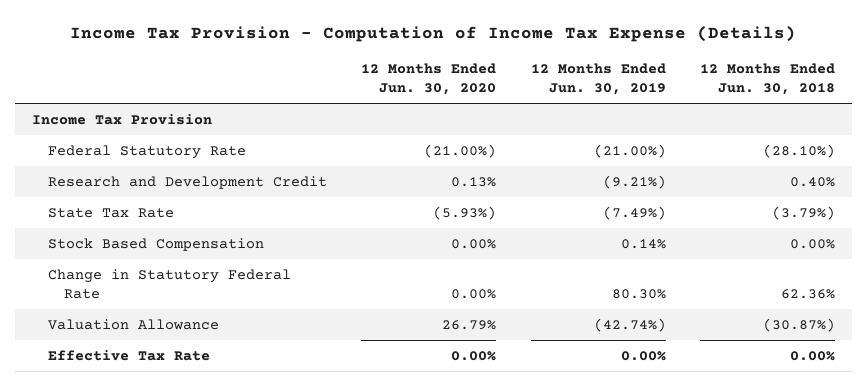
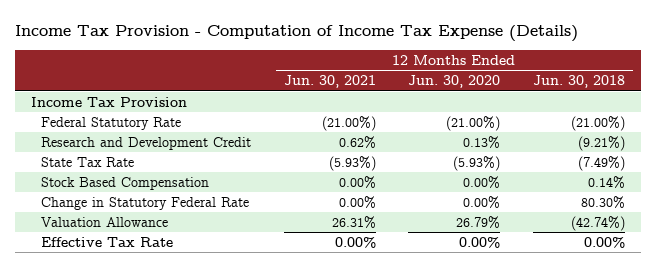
- | 12 Months Ended Jun. 30, 2020 | 12 Months Ended Jun. 30, 2019 | 12 Months Ended Jun. 30, 2018
+ | 12 Months Ended Jun. 30, 2021 | 12 Months Ended Jun. 30, 2020 | 12 Months Ended Jun. 30, 2018
- Federal Statutory Rate | (21.00%) | (21.00%) | (28.10%)
- Research and Development Credit | 0.13% | (9.21%) | 0.40%
- State Tax Rate | (5.93%) | (7.49%) | (3.79%)
- Stock Based Compensation | 0.00% | 0.14% | 0.00%
- Change in Statutory Federal Rate | 0.00% | 80.30% | 62.36%
- Valuation Allowance | 26.79% | (42.74%) | (30.87%)
+ Federal Statutory Rate | (21.00%) | (21.00%) | (21.00%)
+ Research and Development Credit | 0.62% | 0.13% | (9.21%)
+ State Tax Rate | (5.93%) | (5.93%) | (7.49%)
+ Stock Based Compensation | 0.00% | 0.00% | 0.14%
+ Change in Statutory Federal Rate | 0.00% | 0.00% | 80.30%
+ Valuation Allowance | 26.31% | 26.79% | (42.74%)

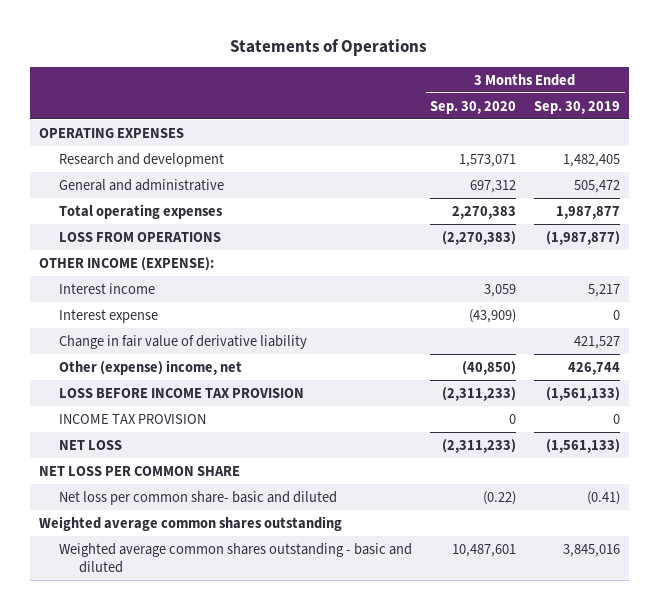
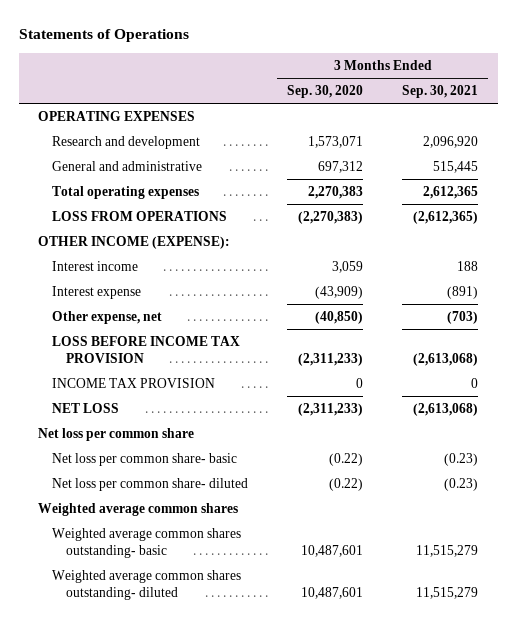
- | 3 Months Ended Sep. 30, 2020 | 3 Months Ended Sep. 30, 2019
+ | 3 Months Ended Sep. 30, 2020 | 3 Months Ended Sep. 30, 2021
- Change in fair value of derivative liability | | 421,527
- Other (expense) income, net | (40,850) | 426,744
+ Other expense, net | (40,850) | (703)
- NET LOSS PER COMMON SHARE
- Net loss per common share- basic and diluted | (0.22) | (0.41)
- Weighted average common shares outstanding
- Weighted average common shares outstanding - basic and diluted | 10,487,601 | 3,845,016
+ Net loss per common share
+ Net loss per common share- basic | (0.22) | (0.23)
+ Net loss per common share- diluted | (0.22) | (0.23)
+ Weighted average common shares
+ Weighted average common shares outstanding- basic | 10,487,601 | 11,515,279
+ Weighted average common shares outstanding- diluted | 10,487,601 | 11,515,279

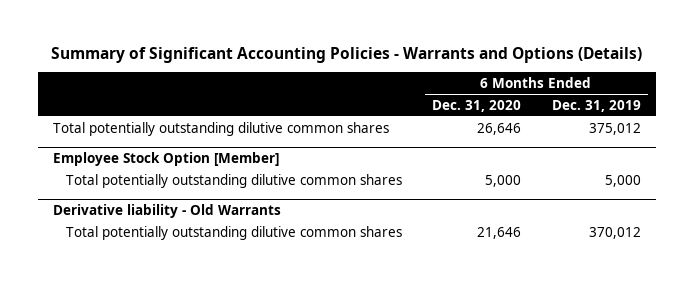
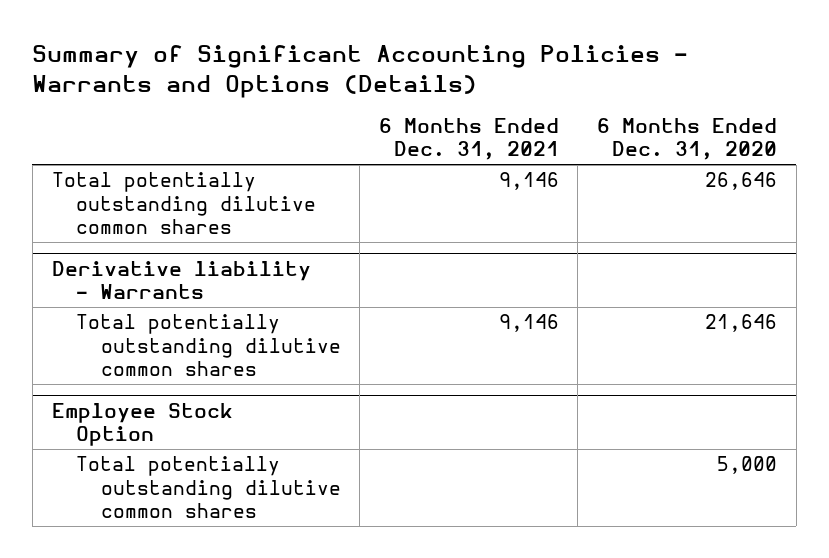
- | 6 Months Ended Dec. 31, 2020 | 6 Months Ended Dec. 31, 2019
+ | 6 Months Ended Dec. 31, 2021 | 6 Months Ended Dec. 31, 2020
- Employee Stock Option [Member]
- Total potentially outstanding dilutive common shares | 5,000 | 5,000
- Derivative liability - Old Warrants
+ Derivative liability - Warrants
+ Employee Stock Option
+ Total potentially outstanding dilutive common shares | | 5,000

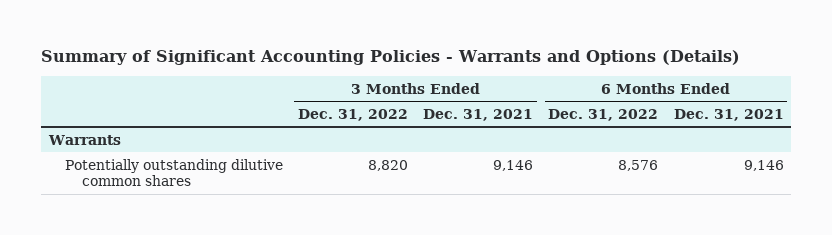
- | 6 Months Ended Dec. 31, 2021 | 6 Months Ended Dec. 31, 2020
+ | 3 Months Ended Dec. 31, 2022 | 3 Months Ended Dec. 31, 2021 | 6 Months Ended Dec. 31, 2022 | 6 Months Ended Dec. 31, 2021
- Total potentially outstanding dilutive common shares | 9,146 | 26,646
- Derivative liability - Warrants
- Total potentially outstanding dilutive common shares | 9,146 | 21,646
- Employee Stock Option
- Total potentially outstanding dilutive common shares | | 5,000
+ Warrants
+ Potentially outstanding dilutive common shares | 8,820 | 9,146 | 8,576 | 9,146

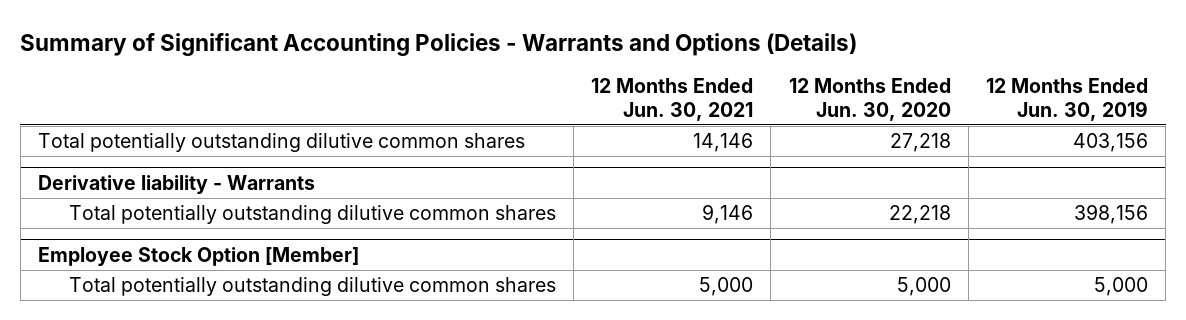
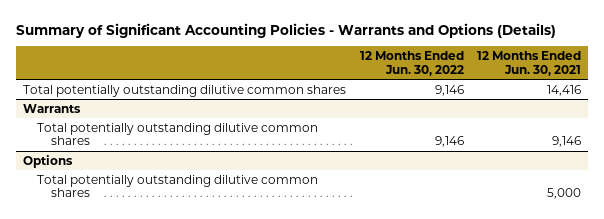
- | 12 Months Ended Jun. 30, 2021 | 12 Months Ended Jun. 30, 2020 | 12 Months Ended Jun. 30, 2019
+ | 12 Months Ended Jun. 30, 2022 | 12 Months Ended Jun. 30, 2021
- Total potentially outstanding dilutive common shares | 14,146 | 27,218 | 403,156
- Derivative liability - Warrants
+ Total potentially outstanding dilutive common shares | 9,146 | 14,416
+ Warrants
- Employee Stock Option [Member]
+ Options

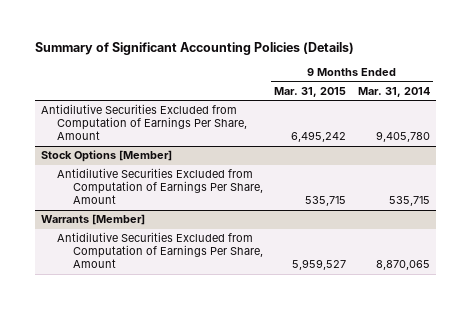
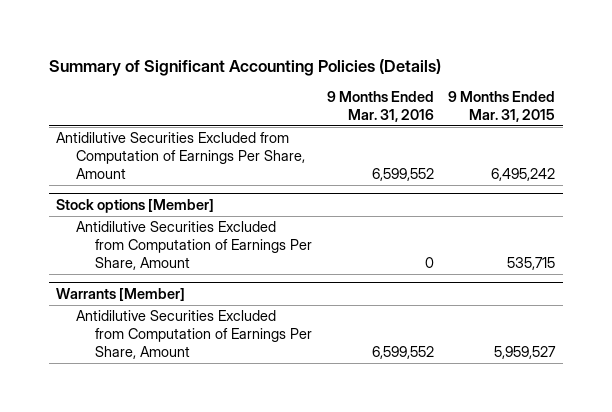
- | 9 Months Ended Mar. 31, 2015 | 9 Months Ended Mar. 31, 2014
+ | 9 Months Ended Mar. 31, 2016 | 9 Months Ended Mar. 31, 2015
- Stock Options [Member]
+ Stock options [Member]

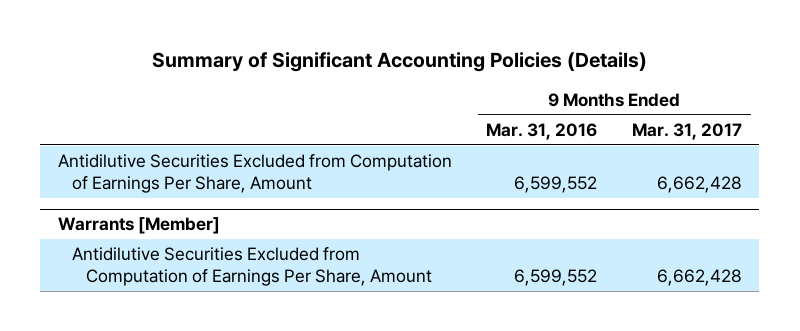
- | 9 Months Ended Mar. 31, 2016 | 9 Months Ended Mar. 31, 2015
+ | 9 Months Ended Mar. 31, 2016 | 9 Months Ended Mar. 31, 2017
- Stock options [Member]
- Antidilutive Securities Excluded from Computation of Earnings Per Share, Amount | 0 | 535,715

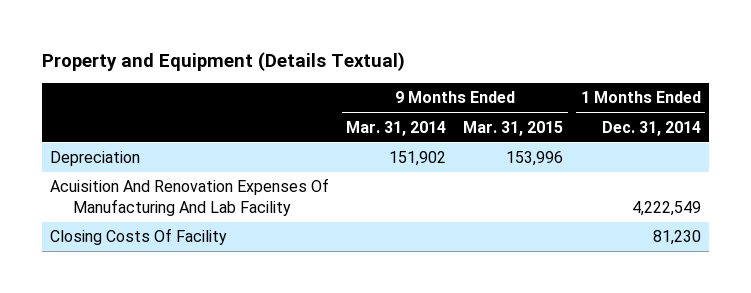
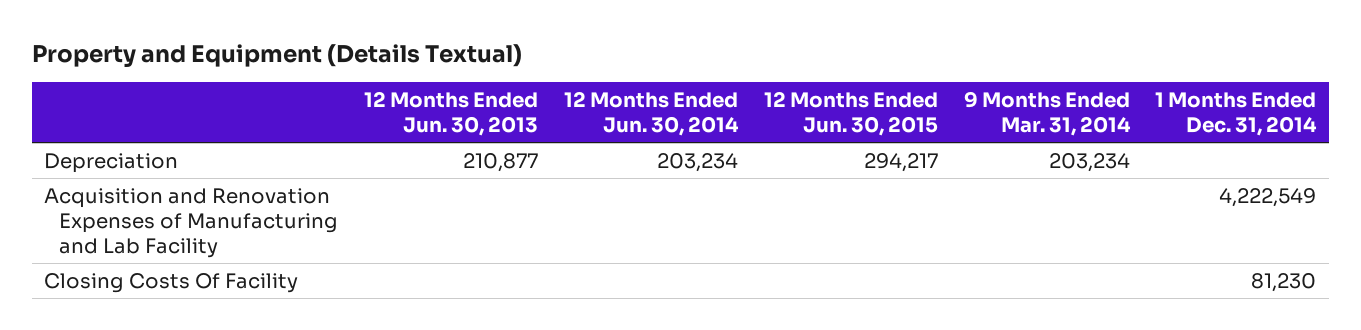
- | 9 Months Ended Mar. 31, 2014 | 9 Months Ended Mar. 31, 2015 | 1 Months Ended Dec. 31, 2014
+ | 12 Months Ended Jun. 30, 2013 | 12 Months Ended Jun. 30, 2014 | 12 Months Ended Jun. 30, 2015 | 9 Months Ended Mar. 31, 2014 | 1 Months Ended Dec. 31, 2014
- Depreciation | 151,902 | 153,996 |
- Acuisition And Renovation Expenses Of Manufacturing And Lab Facility | | | 4,222,549
+ Depreciation | 210,877 | 203,234 | 294,217 | 203,234 |
+ Acquisition and Renovation Expenses of Manufacturing and Lab Facility | | | | | 4,222,549

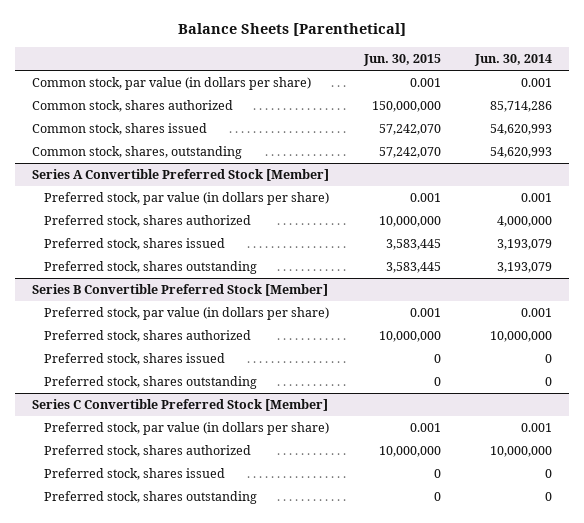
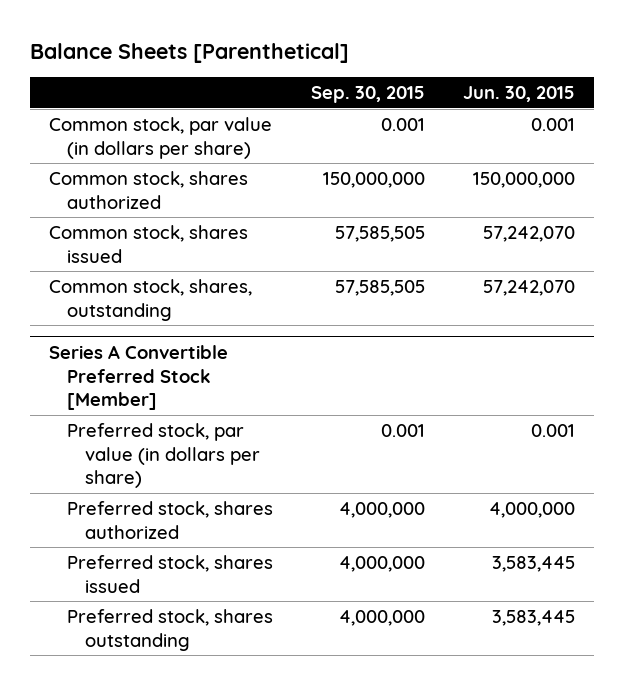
- | Jun. 30, 2015 | Jun. 30, 2014
+ | Sep. 30, 2015 | Jun. 30, 2015
@ Series A Convertible Preferred Stock [Member]
- Preferred stock, shares authorized | 10,000,000 | 4,000,000
+ Preferred stock, shares authorized | 4,000,000 | 4,000,000
- Series B Convertible Preferred Stock [Member]
- Preferred stock, par value (in dollars per share) | 0.001 | 0.001
- Preferred stock, shares authorized | 10,000,000 | 10,000,000
- Preferred stock, shares issued | 0 | 0
- Preferred stock, shares outstanding | 0 | 0
- Series C Convertible Preferred Stock [Member]
- Preferred stock, par value (in dollars per share) | 0.001 | 0.001
- Preferred stock, shares authorized | 10,000,000 | 10,000,000
- Preferred stock, shares issued | 0 | 0
- Preferred stock, shares outstanding | 0 | 0

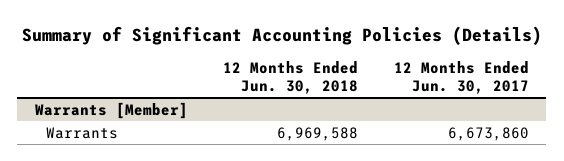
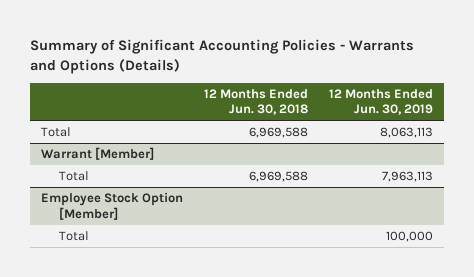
- Summary of Significant Accounting Policies (Details)
+ Summary of Significant Accounting Policies - Warrants and Options (Details)
- | 12 Months Ended Jun. 30, 2018 | 12 Months Ended Jun. 30, 2017
+ | 12 Months Ended Jun. 30, 2018 | 12 Months Ended Jun. 30, 2019
- Warrants [Member]
- Warrants | 6,969,588 | 6,673,860
+ Total | 6,969,588 | 8,063,113
+ Warrant [Member]
+ Total | 6,969,588 | 7,963,113
+ Employee Stock Option [Member]
+ Total | | 100,000

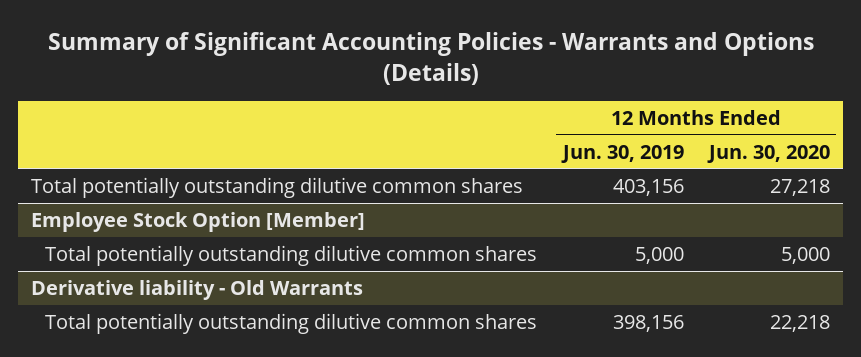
- | 12 Months Ended Jun. 30, 2018 | 12 Months Ended Jun. 30, 2019
+ | 12 Months Ended Jun. 30, 2019 | 12 Months Ended Jun. 30, 2020
- Total | 6,969,588 | 8,063,113
- Warrant [Member]
- Total | 6,969,588 | 7,963,113
+ Total potentially outstanding dilutive common shares | 403,156 | 27,218
@ Employee Stock Option [Member]
- Total | | 100,000
+ Total potentially outstanding dilutive common shares | 5,000 | 5,000
+ Derivative liability - Old Warrants
+ Total potentially outstanding dilutive common shares | 398,156 | 22,218

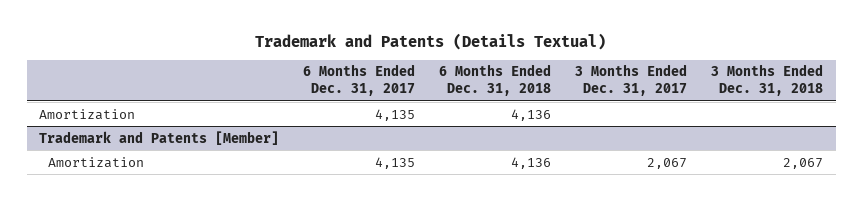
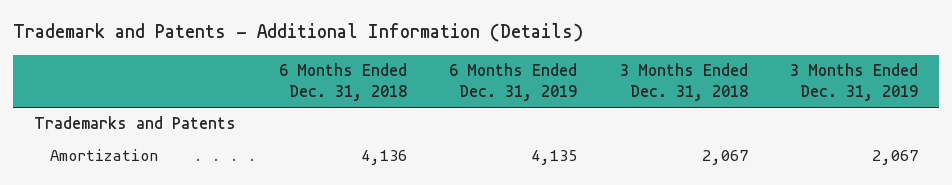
- Trademark and Patents (Details Textual)
+ Trademark and Patents - Additional Information (Details)
- | 6 Months Ended Dec. 31, 2017 | 6 Months Ended Dec. 31, 2018 | 3 Months Ended Dec. 31, 2017 | 3 Months Ended Dec. 31, 2018
+ | 6 Months Ended Dec. 31, 2018 | 6 Months Ended Dec. 31, 2019 | 3 Months Ended Dec. 31, 2018 | 3 Months Ended Dec. 31, 2019
- Amortization | 4,135 | 4,136 | |
- Trademark and Patents [Member]
+ Trademarks and Patents

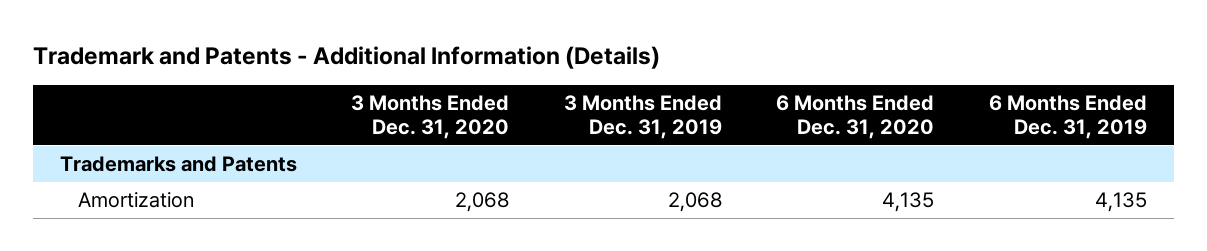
- | 6 Months Ended Dec. 31, 2018 | 6 Months Ended Dec. 31, 2019 | 3 Months Ended Dec. 31, 2018 | 3 Months Ended Dec. 31, 2019
+ | 3 Months Ended Dec. 31, 2020 | 3 Months Ended Dec. 31, 2019 | 6 Months Ended Dec. 31, 2020 | 6 Months Ended Dec. 31, 2019
- Amortization | 4,136 | 4,135 | 2,067 | 2,067
+ Amortization | 2,068 | 2,068 | 4,135 | 4,135

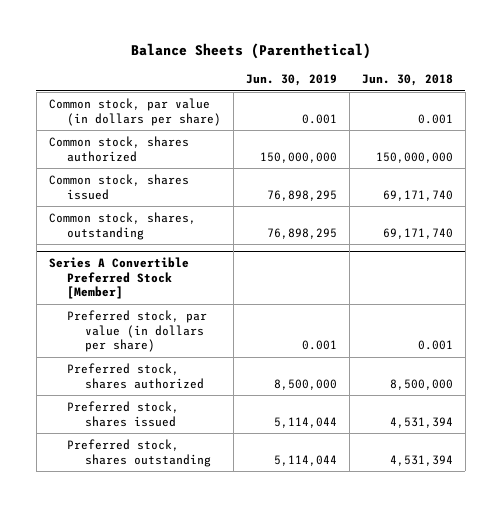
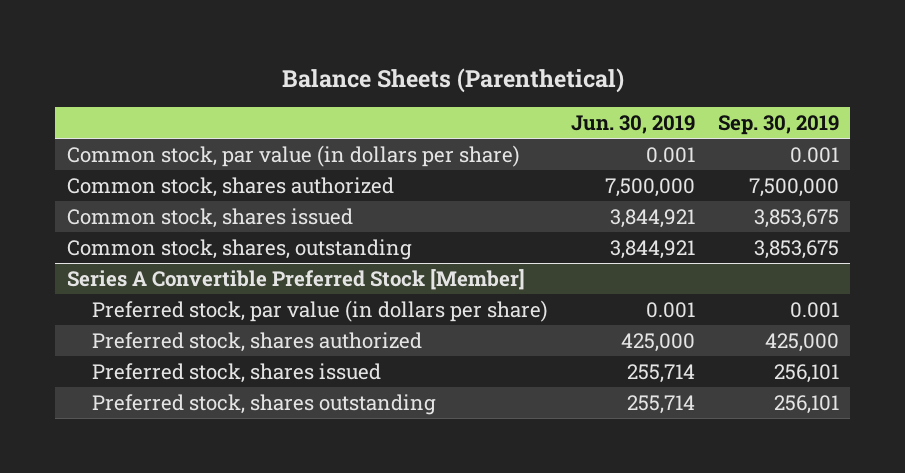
- | Jun. 30, 2019 | Jun. 30, 2018
+ | Jun. 30, 2019 | Sep. 30, 2019
- Common stock, shares authorized | 150,000,000 | 150,000,000
- Common stock, shares issued | 76,898,295 | 69,171,740
- Common stock, shares, outstanding | 76,898,295 | 69,171,740
+ Common stock, shares authorized | 7,500,000 | 7,500,000
+ Common stock, shares issued | 3,844,921 | 3,853,675
+ Common stock, shares, outstanding | 3,844,921 | 3,853,675
@ Series A Convertible Preferred Stock [Member]
- Preferred stock, shares authorized | 8,500,000 | 8,500,000
- Preferred stock, shares issued | 5,114,044 | 4,531,394
- Preferred stock, shares outstanding | 5,114,044 | 4,531,394
+ Preferred stock, shares authorized | 425,000 | 425,000
+ Preferred stock, shares issued | 255,714 | 256,101
+ Preferred stock, shares outstanding | 255,714 | 256,101

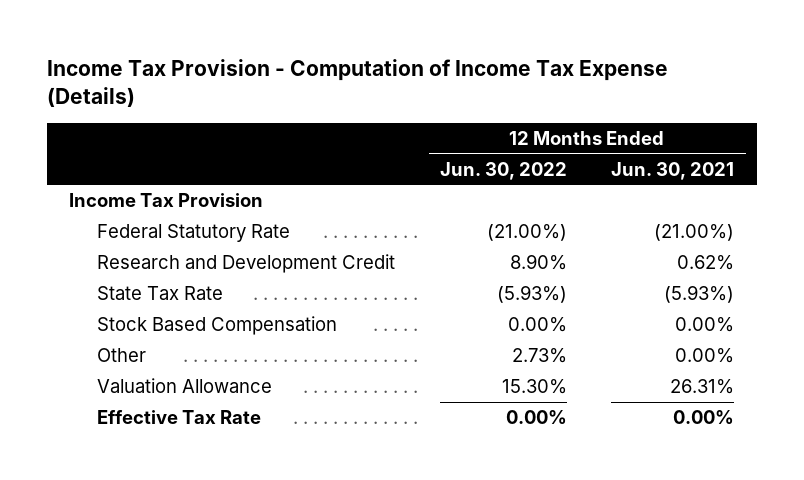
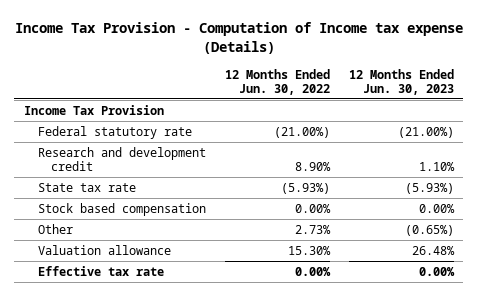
- Income Tax Provision - Computation of Income Tax Expense (Details)
+ Income Tax Provision - Computation of Income tax expense (Details)
- | 12 Months Ended Jun. 30, 2022 | 12 Months Ended Jun. 30, 2021
+ | 12 Months Ended Jun. 30, 2022 | 12 Months Ended Jun. 30, 2023
- Federal Statutory Rate | (21.00%) | (21.00%)
- Research and Development Credit | 8.90% | 0.62%
- State Tax Rate | (5.93%) | (5.93%)
- Stock Based Compensation | 0.00% | 0.00%
+ Federal statutory rate | (21.00%) | (21.00%)
+ Research and development credit | 8.90% | 1.10%
+ State tax rate | (5.93%) | (5.93%)
+ Stock based compensation | 0.00% | 0.00%
- Valuation Allowance | 15.30% | 26.31%
- Effective Tax Rate | 0.00% | 0.00%
+ Valuation allowance | 15.30% | 26.48%
+ Effective tax rate | 0.00% | 0.00%

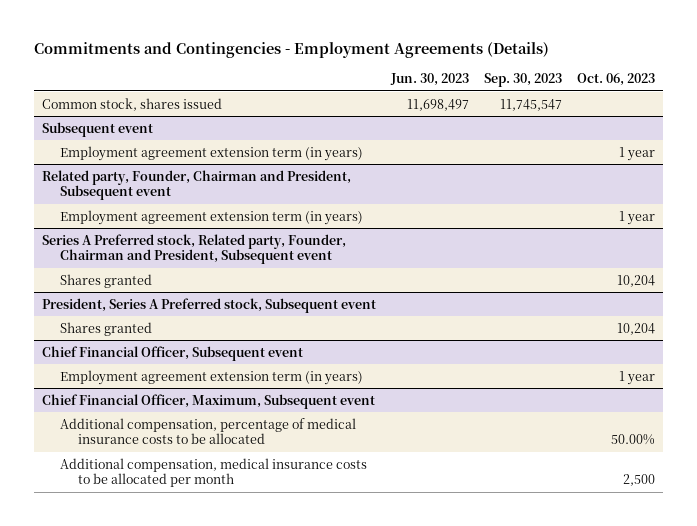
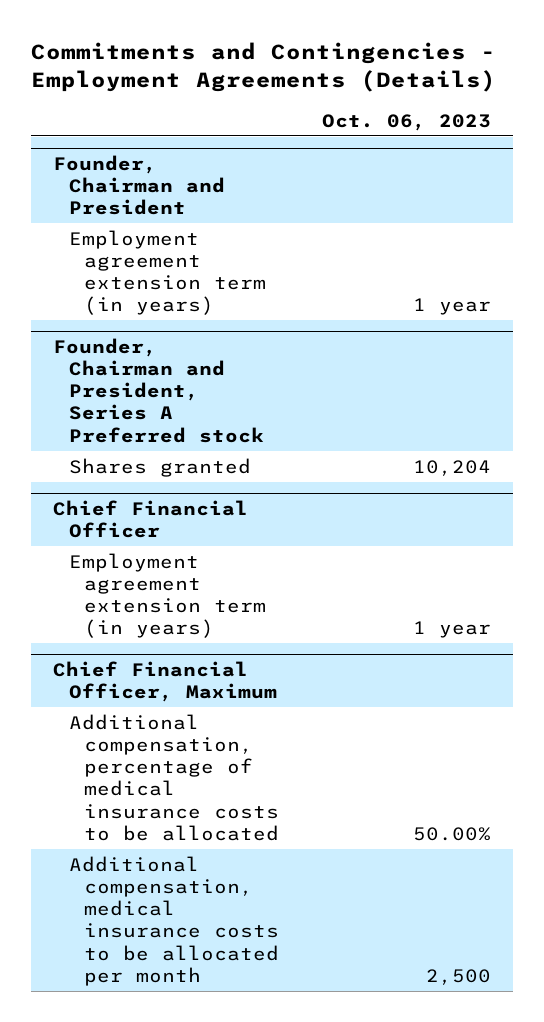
- | Jun. 30, 2023 | Sep. 30, 2023 | Oct. 06, 2023
+ | Oct. 06, 2023
- Common stock, shares issued | 11,698,497 | 11,745,547 |
- Subsequent event
- Employment agreement extension term (in years) | | | 1 year
- Related party, Founder, Chairman and President, Subsequent event
+ Founder, Chairman and President
- Series A Preferred stock, Related party, Founder, Chairman and President, Subsequent event
- Shares granted | | | 10,204
- President, Series A Preferred stock, Subsequent event
+ Founder, Chairman and President, Series A Preferred stock
- Chief Financial Officer, Subsequent event
+ Chief Financial Officer
- Chief Financial Officer, Maximum, Subsequent event
+ Chief Financial Officer, Maximum

